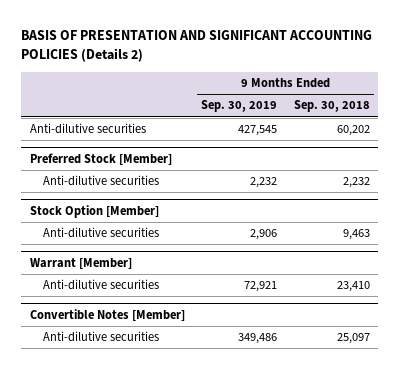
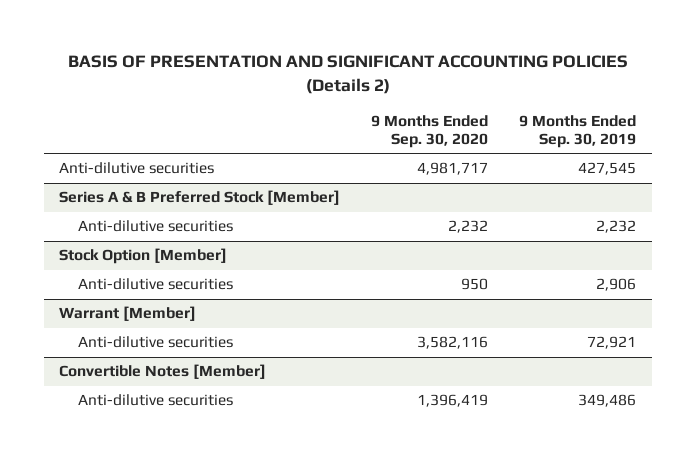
- | 9 Months Ended Sep. 30, 2019 | 9 Months Ended Sep. 30, 2018
+ | 9 Months Ended Sep. 30, 2020 | 9 Months Ended Sep. 30, 2019
- Preferred Stock [Member]
+ Series A & B Preferred Stock [Member]

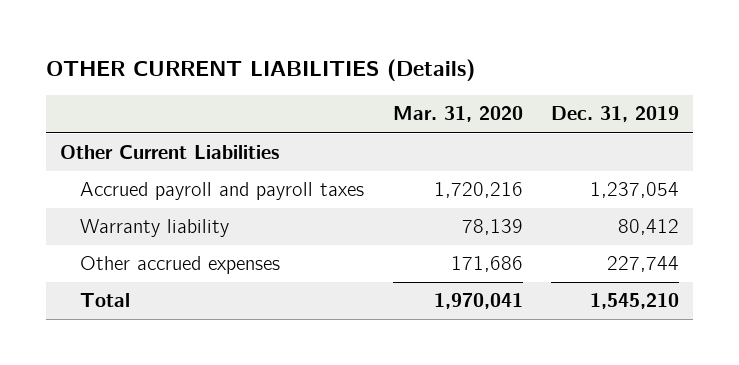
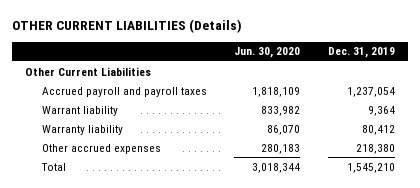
- | Mar. 31, 2020 | Dec. 31, 2019
+ | Jun. 30, 2020 | Dec. 31, 2019
+ Warrant liability | 833,982 | 9,364
- Other accrued expenses | 171,686 | 227,744
+ Other accrued expenses | 280,183 | 218,380

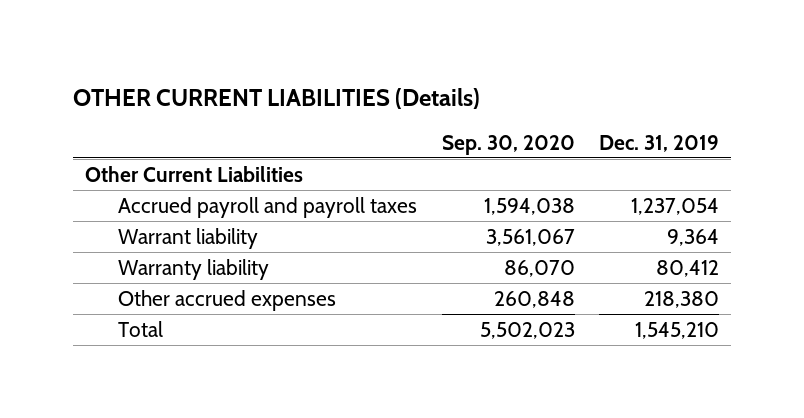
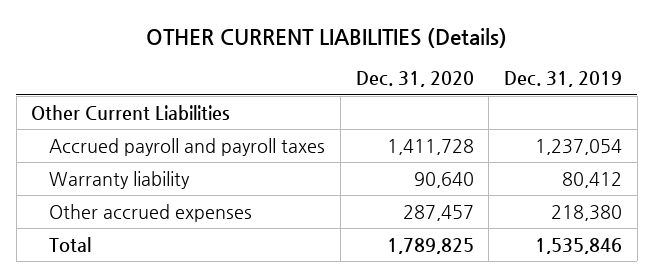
- | Sep. 30, 2020 | Dec. 31, 2019
+ | Dec. 31, 2020 | Dec. 31, 2019
- Warrant liability | 3,561,067 | 9,364
- Total | 5,502,023 | 1,545,210
+ Total | 1,789,825 | 1,535,846

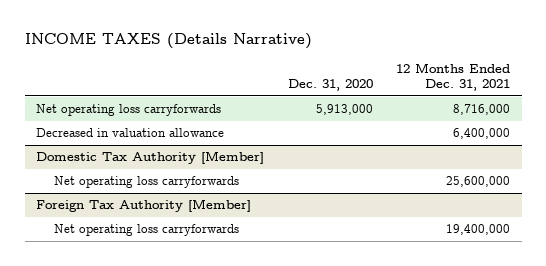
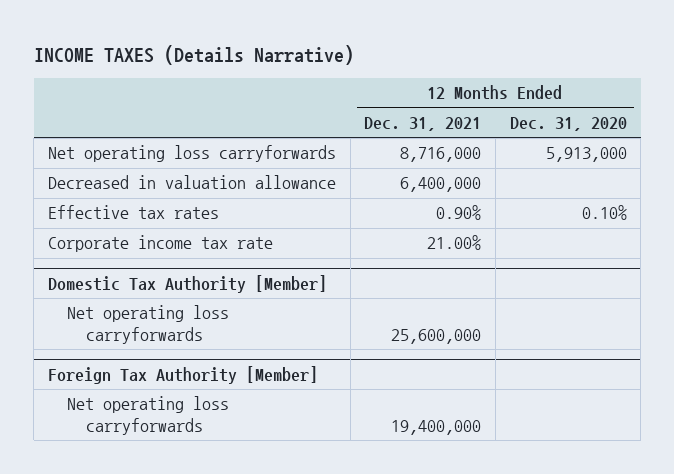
- | Dec. 31, 2020 | 12 Months Ended Dec. 31, 2021
+ | 12 Months Ended Dec. 31, 2021 | 12 Months Ended Dec. 31, 2020
+ Effective tax rates | 0.90% | 0.10%
+ Corporate income tax rate | 21.00% |

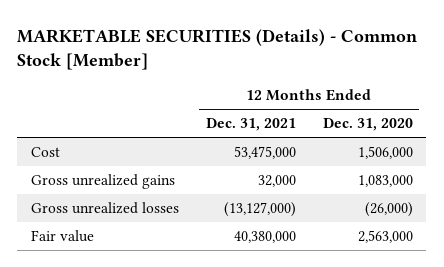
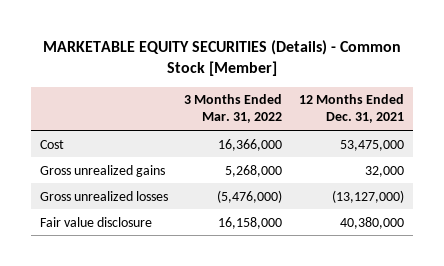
- MARKETABLE SECURITIES (Details) - Common Stock [Member]
+ MARKETABLE EQUITY SECURITIES (Details) - Common Stock [Member]
- | 12 Months Ended Dec. 31, 2021 | 12 Months Ended Dec. 31, 2020
+ | 3 Months Ended Mar. 31, 2022 | 12 Months Ended Dec. 31, 2021
- Fair value | 40,380,000 | 2,563,000
+ Fair value disclosure | 16,158,000 | 40,380,000

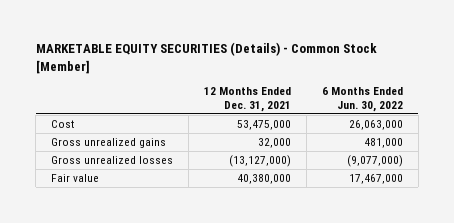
- | 3 Months Ended Mar. 31, 2022 | 12 Months Ended Dec. 31, 2021
+ | 12 Months Ended Dec. 31, 2021 | 6 Months Ended Jun. 30, 2022
- Fair value disclosure | 16,158,000 | 40,380,000
+ Fair value | 40,380,000 | 17,467,000

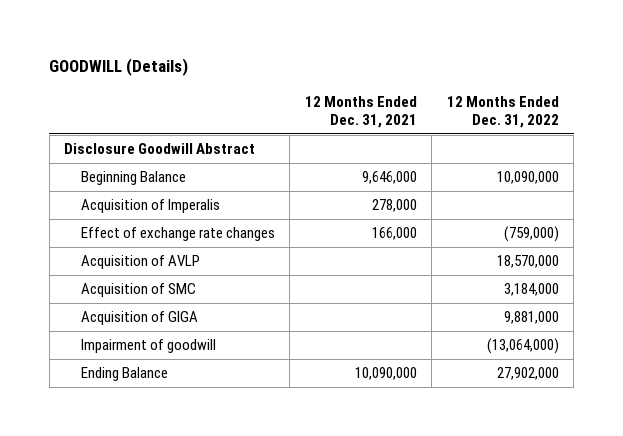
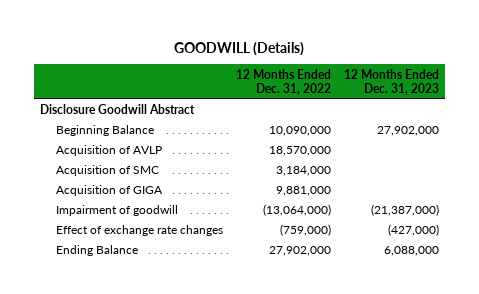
- | 12 Months Ended Dec. 31, 2021 | 12 Months Ended Dec. 31, 2022
+ | 12 Months Ended Dec. 31, 2022 | 12 Months Ended Dec. 31, 2023
- Acquisition of Imperalis | 278,000 |
moved down: Effect of exchange rate changes | (759,000) | (427,000)

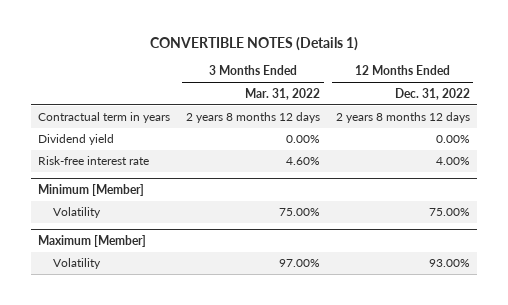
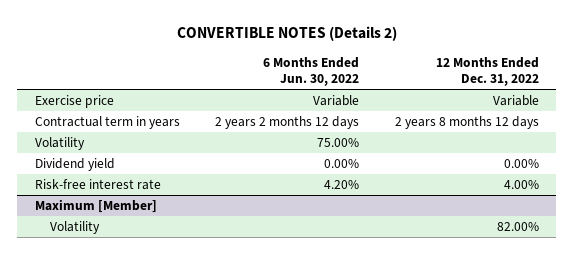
- CONVERTIBLE NOTES (Details 1)
+ CONVERTIBLE NOTES (Details 2)
- | 3 Months Ended Mar. 31, 2022 | 12 Months Ended Dec. 31, 2022
+ | 6 Months Ended Jun. 30, 2022 | 12 Months Ended Dec. 31, 2022
+ Exercise price | Variable | Variable
+ Volatility | 75.00% |
- Minimum [Member]
- Volatility | 75.00% | 75.00%
@ Maximum [Member]
- Volatility | 97.00% | 93.00%
+ Volatility | | 82.00%

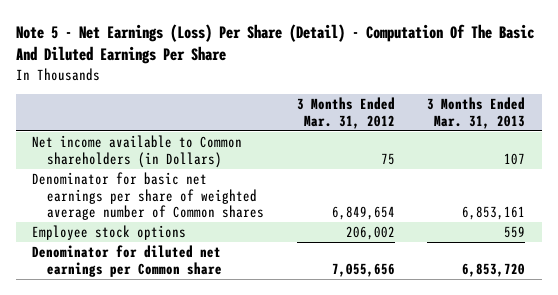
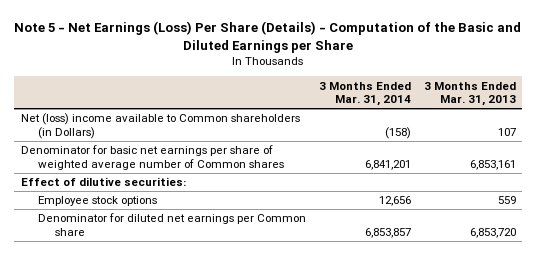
- Note 5 - Net Earnings (Loss) Per Share (Detail) - Computation Of The Basic And Diluted Earnings Per Share
+ Note 5 - Net Earnings (Loss) Per Share (Details) - Computation of the Basic and Diluted Earnings per Share
- | 3 Months Ended Mar. 31, 2012 | 3 Months Ended Mar. 31, 2013
+ | 3 Months Ended Mar. 31, 2014 | 3 Months Ended Mar. 31, 2013
- Net income available to Common shareholders (in Dollars) | 75 | 107
+ Net (loss) income available to Common shareholders (in Dollars) | (158) | 107
+ Effect of dilutive securities:

